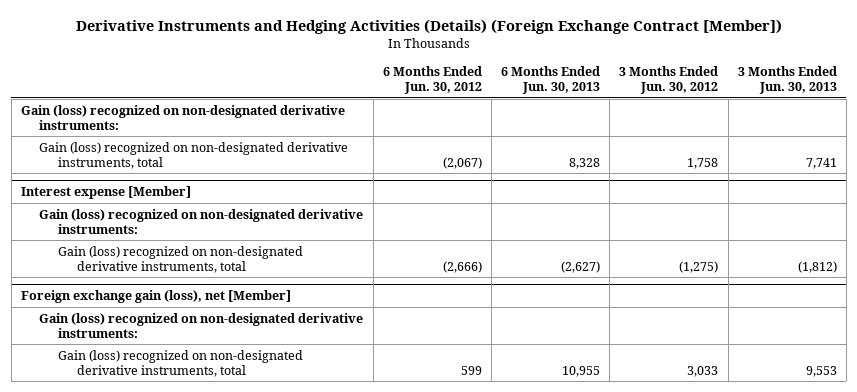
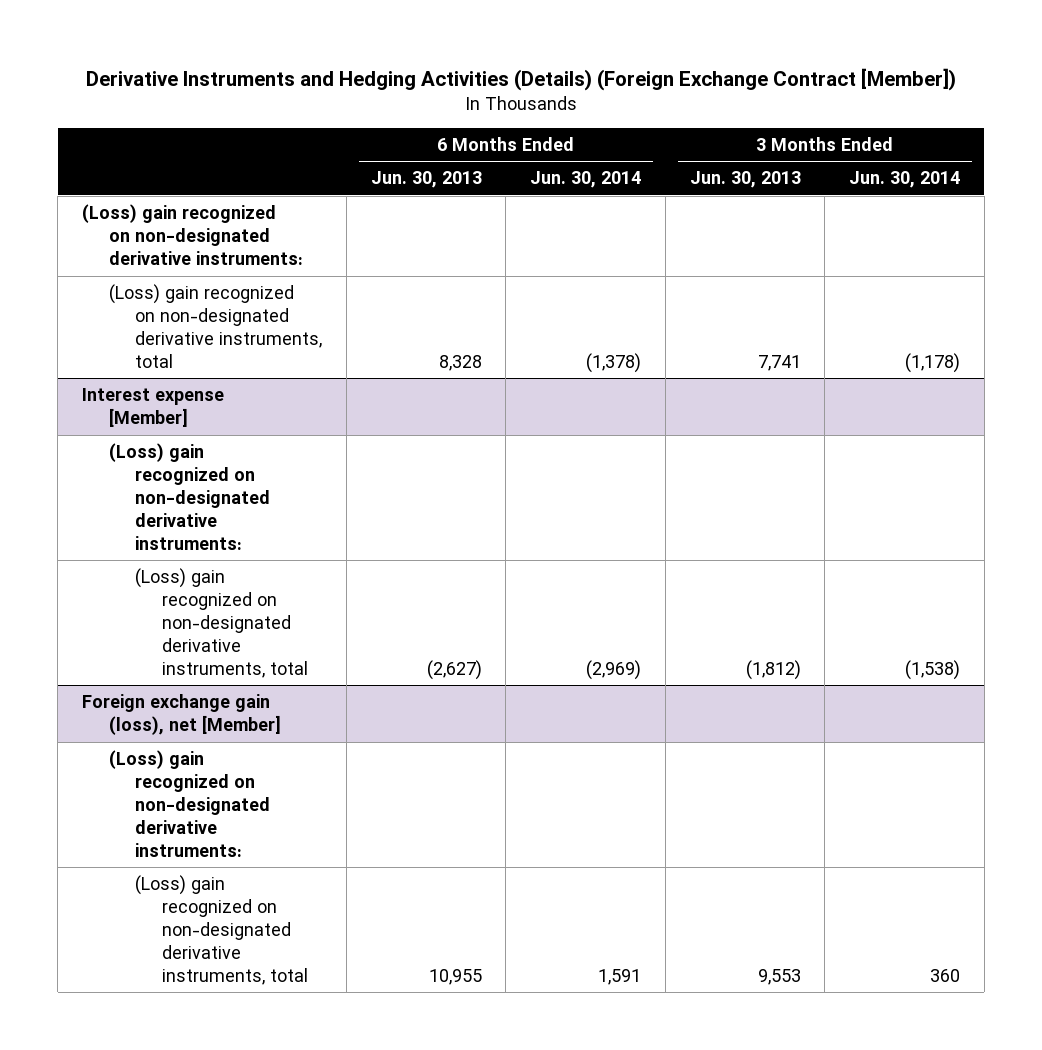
- | 6 Months Ended Jun. 30, 2012 | 6 Months Ended Jun. 30, 2013 | 3 Months Ended Jun. 30, 2012 | 3 Months Ended Jun. 30, 2013
+ | 6 Months Ended Jun. 30, 2013 | 6 Months Ended Jun. 30, 2014 | 3 Months Ended Jun. 30, 2013 | 3 Months Ended Jun. 30, 2014
- Gain (loss) recognized on non-designated derivative instruments:
- Gain (loss) recognized on non-designated derivative instruments, total | (2,067) | 8,328 | 1,758 | 7,741
+ (Loss) gain recognized on non-designated derivative instruments:
+ (Loss) gain recognized on non-designated derivative instruments, total | 8,328 | (1,378) | 7,741 | (1,178)
@ Interest expense [Member]
- Gain (loss) recognized on non-designated derivative instruments:
- Gain (loss) recognized on non-designated derivative instruments, total | (2,666) | (2,627) | (1,275) | (1,812)
+ (Loss) gain recognized on non-designated derivative instruments:
+ (Loss) gain recognized on non-designated derivative instruments, total | (2,627) | (2,969) | (1,812) | (1,538)
@ Foreign exchange gain (loss), net [Member]
- Gain (loss) recognized on non-designated derivative instruments:
- Gain (loss) recognized on non-designated derivative instruments, total | 599 | 10,955 | 3,033 | 9,553
+ (Loss) gain recognized on non-designated derivative instruments:
+ (Loss) gain recognized on non-designated derivative instruments, total | 10,955 | 1,591 | 9,553 | 360

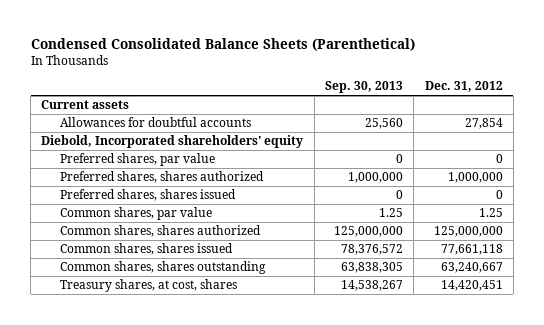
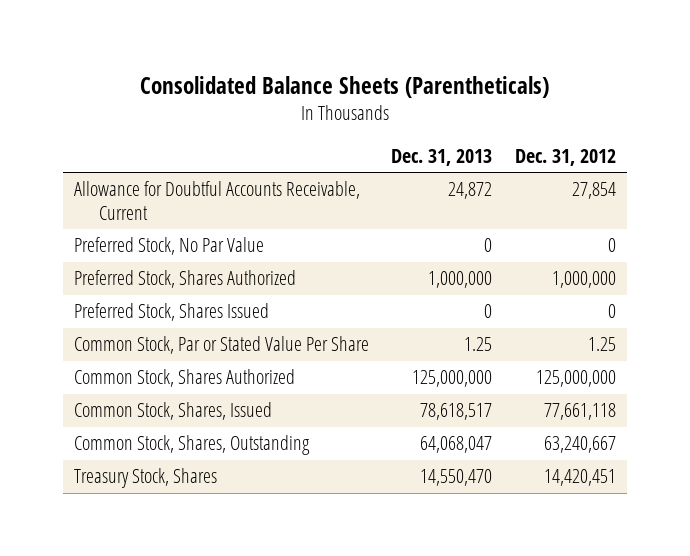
- Condensed Consolidated Balance Sheets (Parenthetical)
+ Consolidated Balance Sheets (Parentheticals)
- | Sep. 30, 2013 | Dec. 31, 2012
+ | Dec. 31, 2013 | Dec. 31, 2012
- Current assets
- Allowances for doubtful accounts | 25,560 | 27,854
- Diebold, Incorporated shareholders' equity
- Preferred shares, par value | 0 | 0
- Preferred shares, shares authorized | 1,000,000 | 1,000,000
- Preferred shares, shares issued | 0 | 0
- Common shares, par value | 1.25 | 1.25
- Common shares, shares authorized | 125,000,000 | 125,000,000
- Common shares, shares issued | 78,376,572 | 77,661,118
- Common shares, shares outstanding | 63,838,305 | 63,240,667
- Treasury shares, at cost, shares | 14,538,267 | 14,420,451
+ Allowance for Doubtful Accounts Receivable, Current | 24,872 | 27,854
+ Preferred Stock, No Par Value | 0 | 0
+ Preferred Stock, Shares Authorized | 1,000,000 | 1,000,000
+ Preferred Stock, Shares Issued | 0 | 0
+ Common Stock, Par or Stated Value Per Share | 1.25 | 1.25
+ Common Stock, Shares Authorized | 125,000,000 | 125,000,000
+ Common Stock, Shares, Issued | 78,618,517 | 77,661,118
+ Common Stock, Shares, Outstanding | 64,068,047 | 63,240,667
+ Treasury Stock, Shares | 14,550,470 | 14,420,451

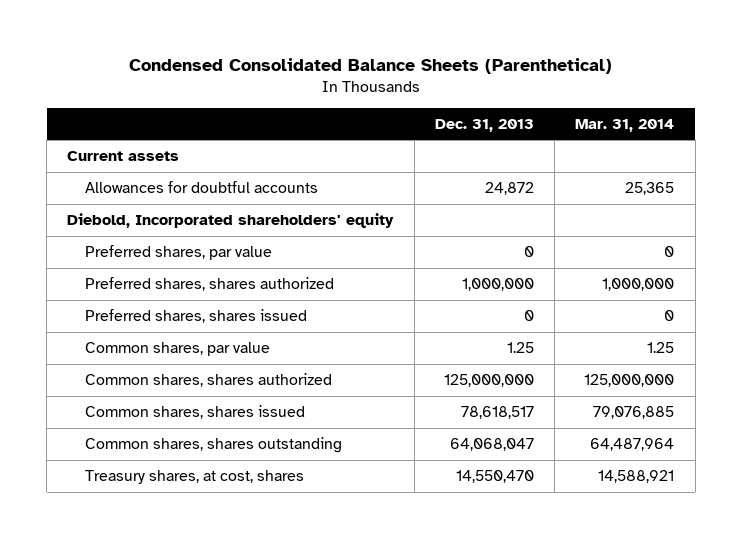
- Consolidated Balance Sheets (Parentheticals)
+ Condensed Consolidated Balance Sheets (Parenthetical)
- | Dec. 31, 2013 | Dec. 31, 2012
+ | Dec. 31, 2013 | Mar. 31, 2014
- Allowance for Doubtful Accounts Receivable, Current | 24,872 | 27,854
- Preferred Stock, No Par Value | 0 | 0
- Preferred Stock, Shares Authorized | 1,000,000 | 1,000,000
- Preferred Stock, Shares Issued | 0 | 0
- Common Stock, Par or Stated Value Per Share | 1.25 | 1.25
- Common Stock, Shares Authorized | 125,000,000 | 125,000,000
- Common Stock, Shares, Issued | 78,618,517 | 77,661,118
- Common Stock, Shares, Outstanding | 64,068,047 | 63,240,667
- Treasury Stock, Shares | 14,550,470 | 14,420,451
+ Current assets
+ Allowances for doubtful accounts | 24,872 | 25,365
+ Diebold, Incorporated shareholders' equity
+ Preferred shares, par value | 0 | 0
+ Preferred shares, shares authorized | 1,000,000 | 1,000,000
+ Preferred shares, shares issued | 0 | 0
+ Common shares, par value | 1.25 | 1.25
+ Common shares, shares authorized | 125,000,000 | 125,000,000
+ Common shares, shares issued | 78,618,517 | 79,076,885
+ Common shares, shares outstanding | 64,068,047 | 64,487,964
+ Treasury shares, at cost, shares | 14,550,470 | 14,588,921

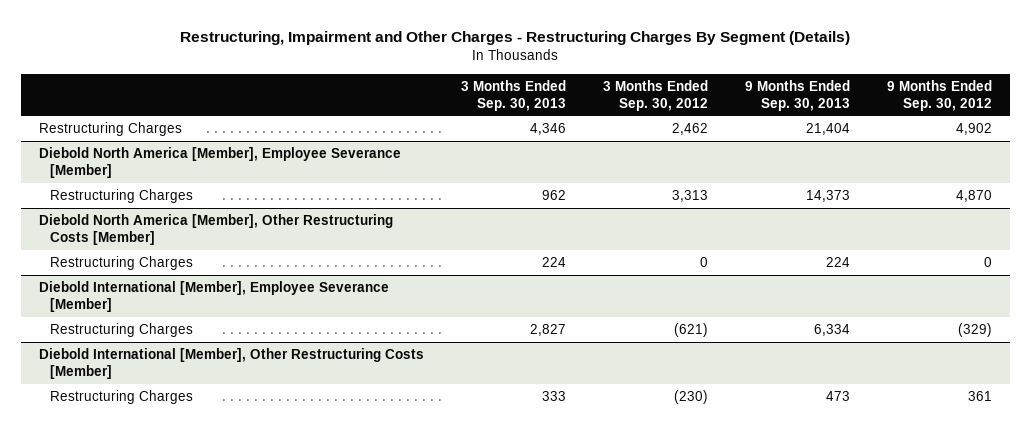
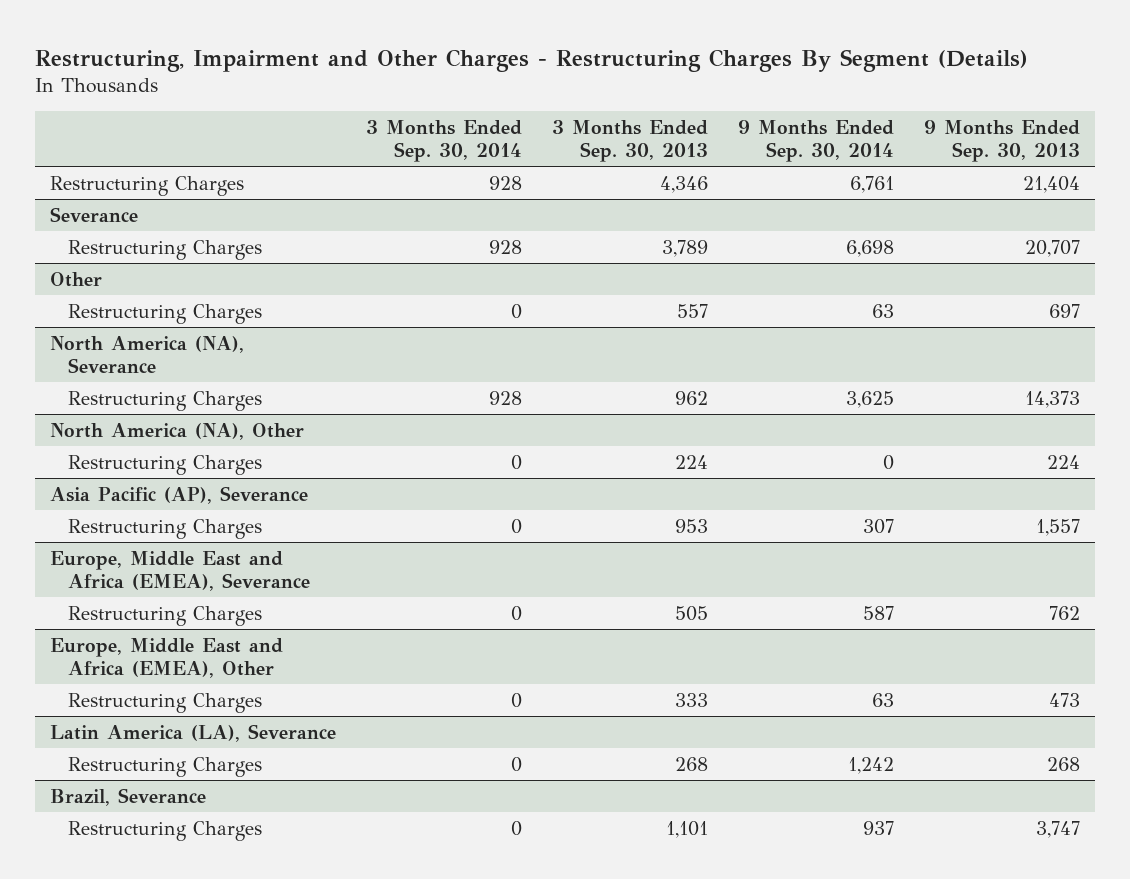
- | 3 Months Ended Sep. 30, 2013 | 3 Months Ended Sep. 30, 2012 | 9 Months Ended Sep. 30, 2013 | 9 Months Ended Sep. 30, 2012
+ | 3 Months Ended Sep. 30, 2014 | 3 Months Ended Sep. 30, 2013 | 9 Months Ended Sep. 30, 2014 | 9 Months Ended Sep. 30, 2013
- Diebold North America [Member], Employee Severance [Member]
+ Severance
+ Restructuring Charges | 928 | 3,789 | 6,698 | 20,707
+ Other
+ Restructuring Charges | 0 | 557 | 63 | 697
+ North America (NA), Severance
- Diebold North America [Member], Other Restructuring Costs [Member]
+ North America (NA), Other
- Diebold International [Member], Employee Severance [Member]
- Restructuring Charges | 2,827 | (621) | 6,334 | (329)
- Diebold International [Member], Other Restructuring Costs [Member]
+ Asia Pacific (AP), Severance
+ Restructuring Charges | 0 | 953 | 307 | 1,557
+ Europe, Middle East and Africa (EMEA), Severance
+ Restructuring Charges | 0 | 505 | 587 | 762
+ Europe, Middle East and Africa (EMEA), Other
+ Latin America (LA), Severance
+ Restructuring Charges | 0 | 268 | 1,242 | 268
+ Brazil, Severance
+ Restructuring Charges | 0 | 1,101 | 937 | 3,747

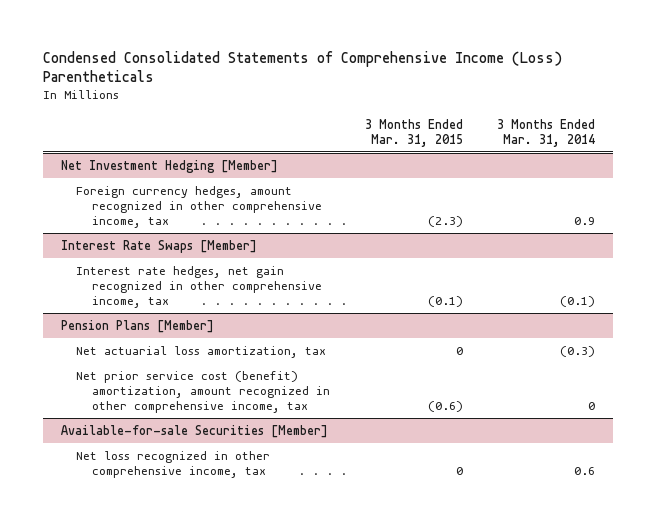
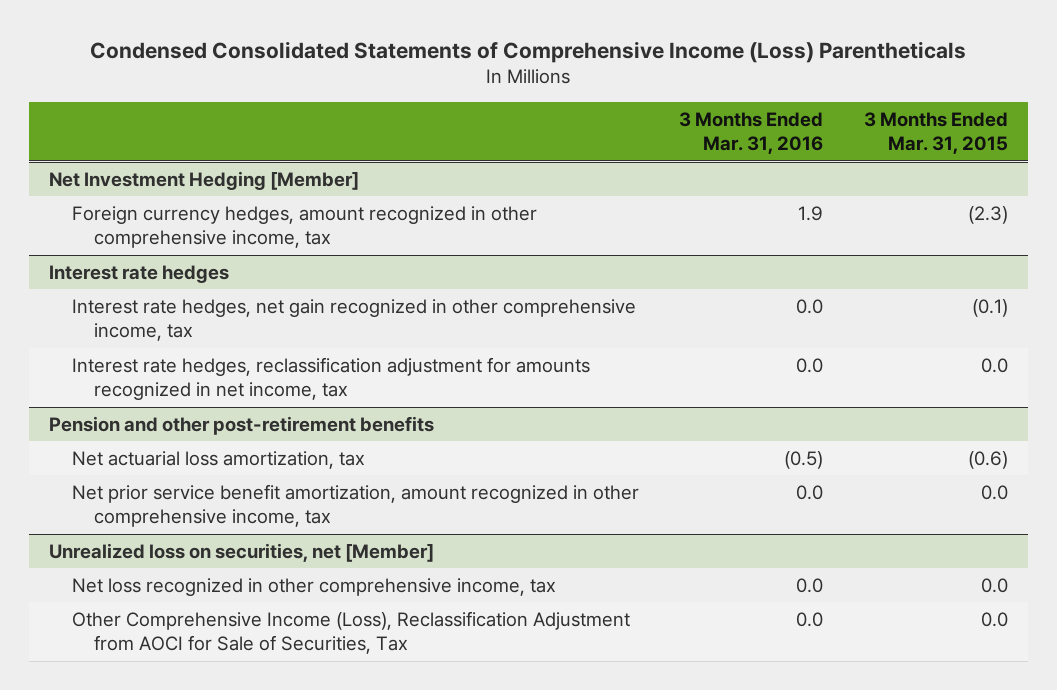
- | 3 Months Ended Mar. 31, 2015 | 3 Months Ended Mar. 31, 2014
+ | 3 Months Ended Mar. 31, 2016 | 3 Months Ended Mar. 31, 2015
- Interest Rate Swaps [Member]
+ Interest rate hedges
- Pension Plans [Member]
- Net actuarial loss amortization, tax | 0 | (0.3)
- Net prior service cost (benefit) amortization, amount recognized in other comprehensive income, tax | (0.6) | 0
- Available-for-sale Securities [Member]
- Net loss recognized in other comprehensive income, tax | 0 | 0.6
+ Interest rate hedges, reclassification adjustment for amounts recognized in net income, tax | 0.0 | 0.0
+ Pension and other post-retirement benefits
+ Net actuarial loss amortization, tax | (0.5) | (0.6)
+ Net prior service benefit amortization, amount recognized in other comprehensive income, tax | 0.0 | 0.0
+ Unrealized loss on securities, net [Member]
+ Net loss recognized in other comprehensive income, tax | 0.0 | 0.0
+ Other Comprehensive Income (Loss), Reclassification Adjustment from AOCI for Sale of Securities, Tax | 0.0 | 0.0

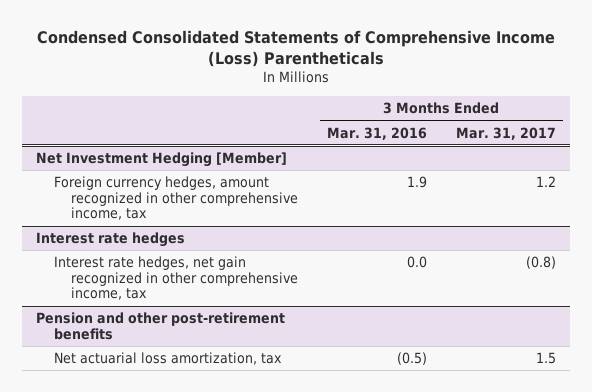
- | 3 Months Ended Mar. 31, 2016 | 3 Months Ended Mar. 31, 2015
+ | 3 Months Ended Mar. 31, 2016 | 3 Months Ended Mar. 31, 2017
@ Interest rate hedges
- Interest rate hedges, reclassification adjustment for amounts recognized in net income, tax | 0.0 | 0.0
@ Pension and other post-retirement benefits
- Net prior service benefit amortization, amount recognized in other comprehensive income, tax | 0.0 | 0.0
- Unrealized loss on securities, net [Member]
- Net loss recognized in other comprehensive income, tax | 0.0 | 0.0
- Other Comprehensive Income (Loss), Reclassification Adjustment from AOCI for Sale of Securities, Tax | 0.0 | 0.0

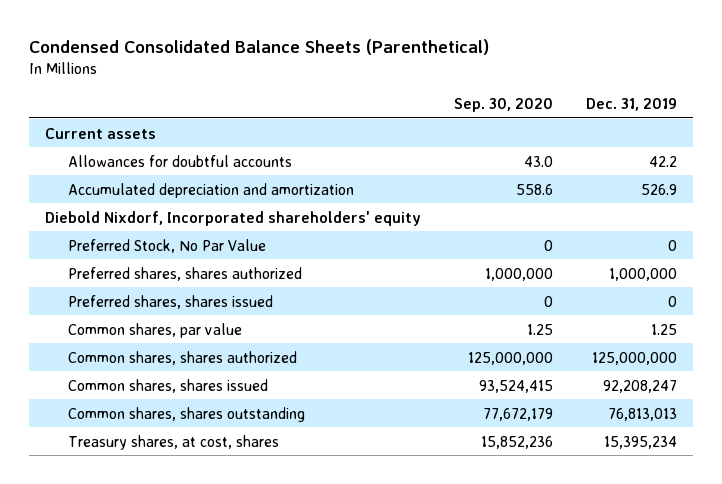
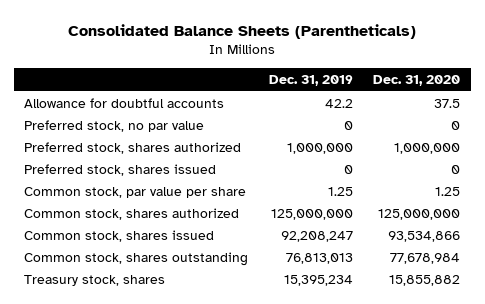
- Condensed Consolidated Balance Sheets (Parenthetical)
+ Consolidated Balance Sheets (Parentheticals)
- | Sep. 30, 2020 | Dec. 31, 2019
+ | Dec. 31, 2019 | Dec. 31, 2020
- Current assets
- Allowances for doubtful accounts | 43.0 | 42.2
- Accumulated depreciation and amortization | 558.6 | 526.9
- Diebold Nixdorf, Incorporated shareholders' equity
- Preferred Stock, No Par Value | 0 | 0
- Preferred shares, shares authorized | 1,000,000 | 1,000,000
- Preferred shares, shares issued | 0 | 0
- Common shares, par value | 1.25 | 1.25
- Common shares, shares authorized | 125,000,000 | 125,000,000
- Common shares, shares issued | 93,524,415 | 92,208,247
- Common shares, shares outstanding | 77,672,179 | 76,813,013
- Treasury shares, at cost, shares | 15,852,236 | 15,395,234
+ Allowance for doubtful accounts | 42.2 | 37.5
+ Preferred stock, no par value | 0 | 0
+ Preferred stock, shares authorized | 1,000,000 | 1,000,000
+ Preferred stock, shares issued | 0 | 0
+ Common stock, par value per share | 1.25 | 1.25
+ Common stock, shares authorized | 125,000,000 | 125,000,000
+ Common stock, shares issued | 92,208,247 | 93,534,866
+ Common stock, shares outstanding | 76,813,013 | 77,678,984
+ Treasury stock, shares | 15,395,234 | 15,855,882

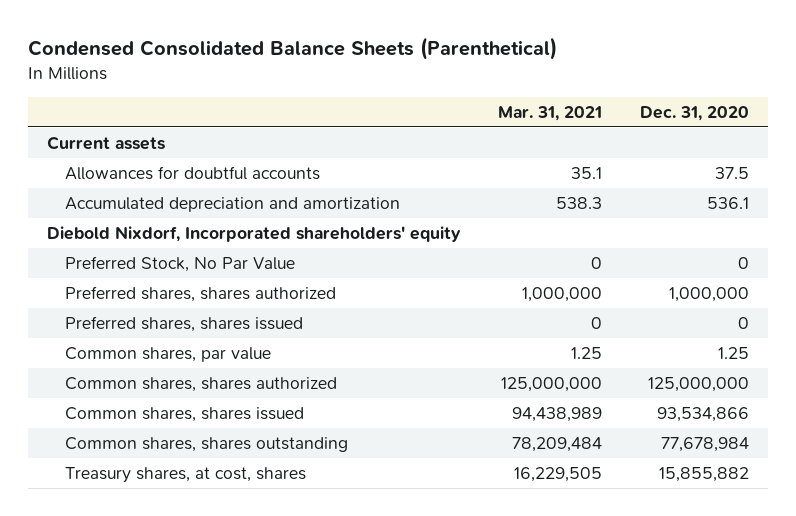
- Consolidated Balance Sheets (Parentheticals)
+ Condensed Consolidated Balance Sheets (Parenthetical)
- | Dec. 31, 2019 | Dec. 31, 2020
+ | Mar. 31, 2021 | Dec. 31, 2020
- Allowance for doubtful accounts | 42.2 | 37.5
- Preferred stock, no par value | 0 | 0
- Preferred stock, shares authorized | 1,000,000 | 1,000,000
- Preferred stock, shares issued | 0 | 0
- Common stock, par value per share | 1.25 | 1.25
- Common stock, shares authorized | 125,000,000 | 125,000,000
- Common stock, shares issued | 92,208,247 | 93,534,866
- Common stock, shares outstanding | 76,813,013 | 77,678,984
- Treasury stock, shares | 15,395,234 | 15,855,882
+ Current assets
+ Allowances for doubtful accounts | 35.1 | 37.5
+ Accumulated depreciation and amortization | 538.3 | 536.1
+ Diebold Nixdorf, Incorporated shareholders' equity
+ Preferred Stock, No Par Value | 0 | 0
+ Preferred shares, shares authorized | 1,000,000 | 1,000,000
+ Preferred shares, shares issued | 0 | 0
+ Common shares, par value | 1.25 | 1.25
+ Common shares, shares authorized | 125,000,000 | 125,000,000
+ Common shares, shares issued | 94,438,989 | 93,534,866
+ Common shares, shares outstanding | 78,209,484 | 77,678,984
+ Treasury shares, at cost, shares | 16,229,505 | 15,855,882

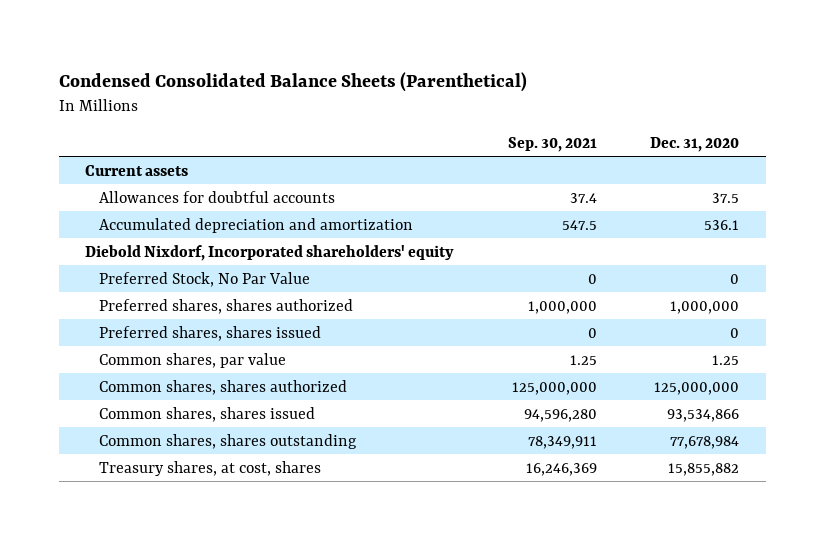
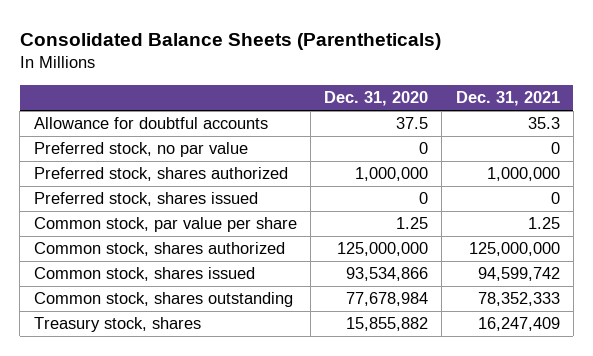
- Condensed Consolidated Balance Sheets (Parenthetical)
+ Consolidated Balance Sheets (Parentheticals)
- | Sep. 30, 2021 | Dec. 31, 2020
+ | Dec. 31, 2020 | Dec. 31, 2021
- Current assets
- Allowances for doubtful accounts | 37.4 | 37.5
- Accumulated depreciation and amortization | 547.5 | 536.1
- Diebold Nixdorf, Incorporated shareholders' equity
- Preferred Stock, No Par Value | 0 | 0
- Preferred shares, shares authorized | 1,000,000 | 1,000,000
- Preferred shares, shares issued | 0 | 0
- Common shares, par value | 1.25 | 1.25
- Common shares, shares authorized | 125,000,000 | 125,000,000
- Common shares, shares issued | 94,596,280 | 93,534,866
- Common shares, shares outstanding | 78,349,911 | 77,678,984
- Treasury shares, at cost, shares | 16,246,369 | 15,855,882
+ Allowance for doubtful accounts | 37.5 | 35.3
+ Preferred stock, no par value | 0 | 0
+ Preferred stock, shares authorized | 1,000,000 | 1,000,000
+ Preferred stock, shares issued | 0 | 0
+ Common stock, par value per share | 1.25 | 1.25
+ Common stock, shares authorized | 125,000,000 | 125,000,000
+ Common stock, shares issued | 93,534,866 | 94,599,742
+ Common stock, shares outstanding | 77,678,984 | 78,352,333
+ Treasury stock, shares | 15,855,882 | 16,247,409

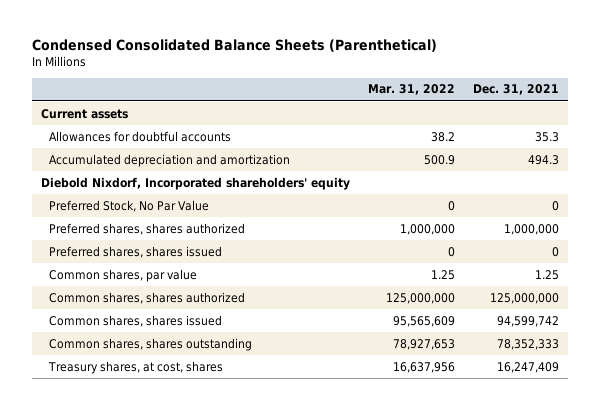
- Consolidated Balance Sheets (Parentheticals)
+ Condensed Consolidated Balance Sheets (Parenthetical)
- | Dec. 31, 2020 | Dec. 31, 2021
+ | Mar. 31, 2022 | Dec. 31, 2021
- Allowance for doubtful accounts | 37.5 | 35.3
- Preferred stock, no par value | 0 | 0
- Preferred stock, shares authorized | 1,000,000 | 1,000,000
- Preferred stock, shares issued | 0 | 0
- Common stock, par value per share | 1.25 | 1.25
- Common stock, shares authorized | 125,000,000 | 125,000,000
- Common stock, shares issued | 93,534,866 | 94,599,742
- Common stock, shares outstanding | 77,678,984 | 78,352,333
- Treasury stock, shares | 15,855,882 | 16,247,409
+ Current assets
+ Allowances for doubtful accounts | 38.2 | 35.3
+ Accumulated depreciation and amortization | 500.9 | 494.3
+ Diebold Nixdorf, Incorporated shareholders' equity
+ Preferred Stock, No Par Value | 0 | 0
+ Preferred shares, shares authorized | 1,000,000 | 1,000,000
+ Preferred shares, shares issued | 0 | 0
+ Common shares, par value | 1.25 | 1.25
+ Common shares, shares authorized | 125,000,000 | 125,000,000
+ Common shares, shares issued | 95,565,609 | 94,599,742
+ Common shares, shares outstanding | 78,927,653 | 78,352,333
+ Treasury shares, at cost, shares | 16,637,956 | 16,247,409

